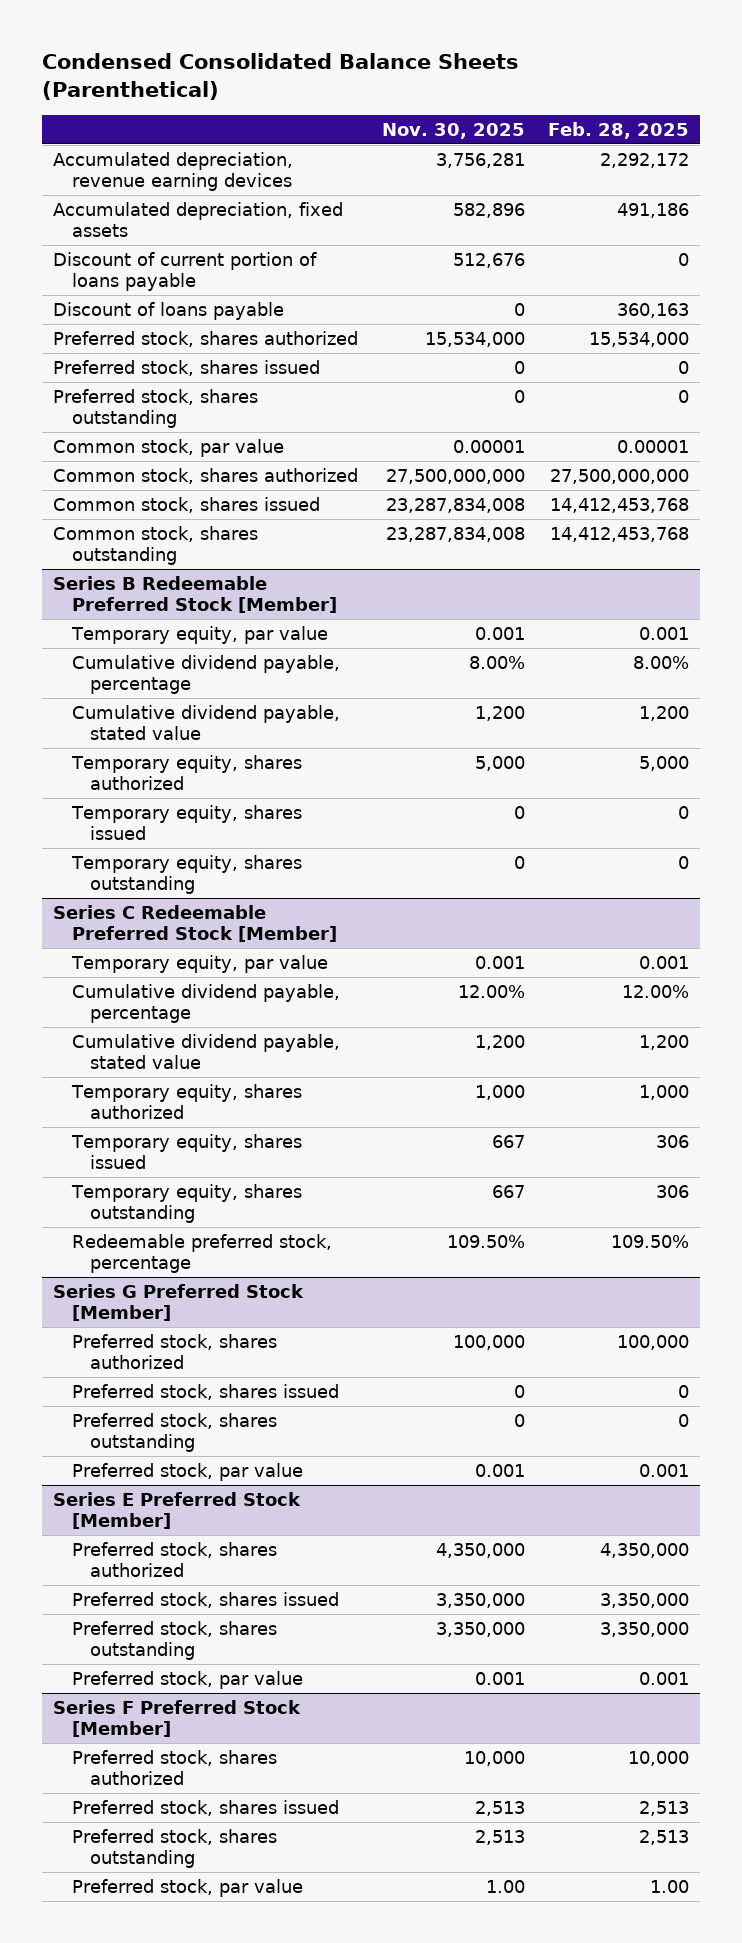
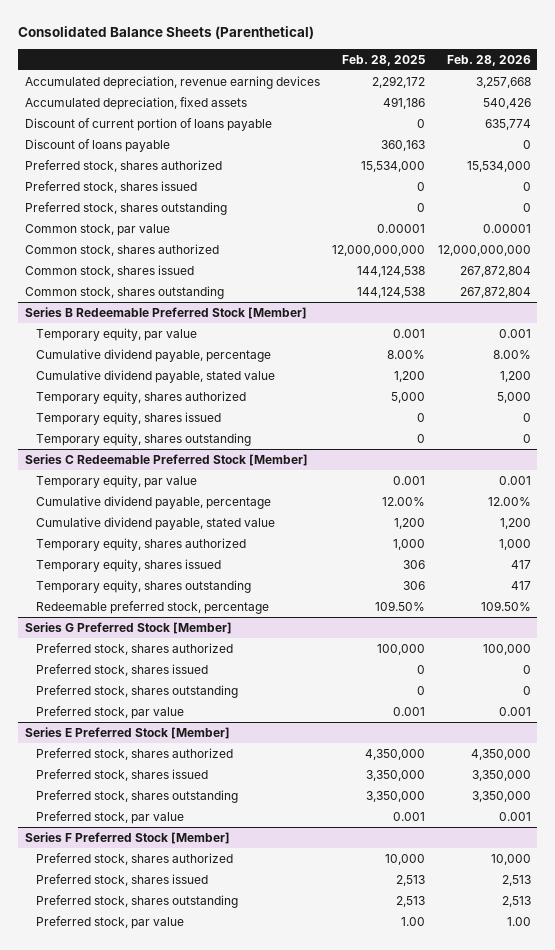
- Condensed Consolidated Balance Sheets (Parenthetical)
+ Consolidated Balance Sheets (Parenthetical)
- | Nov. 30, 2025 | Feb. 28, 2025
+ | Feb. 28, 2025 | Feb. 28, 2026
- Common stock, shares authorized | 27,500,000,000 | 27,500,000,000
- Common stock, shares issued | 23,287,834,008 | 14,412,453,768
- Common stock, shares outstanding | 23,287,834,008 | 14,412,453,768
+ Common stock, shares authorized | 12,000,000,000 | 12,000,000,000
+ Common stock, shares issued | 144,124,538 | 267,872,804
+ Common stock, shares outstanding | 144,124,538 | 267,872,804

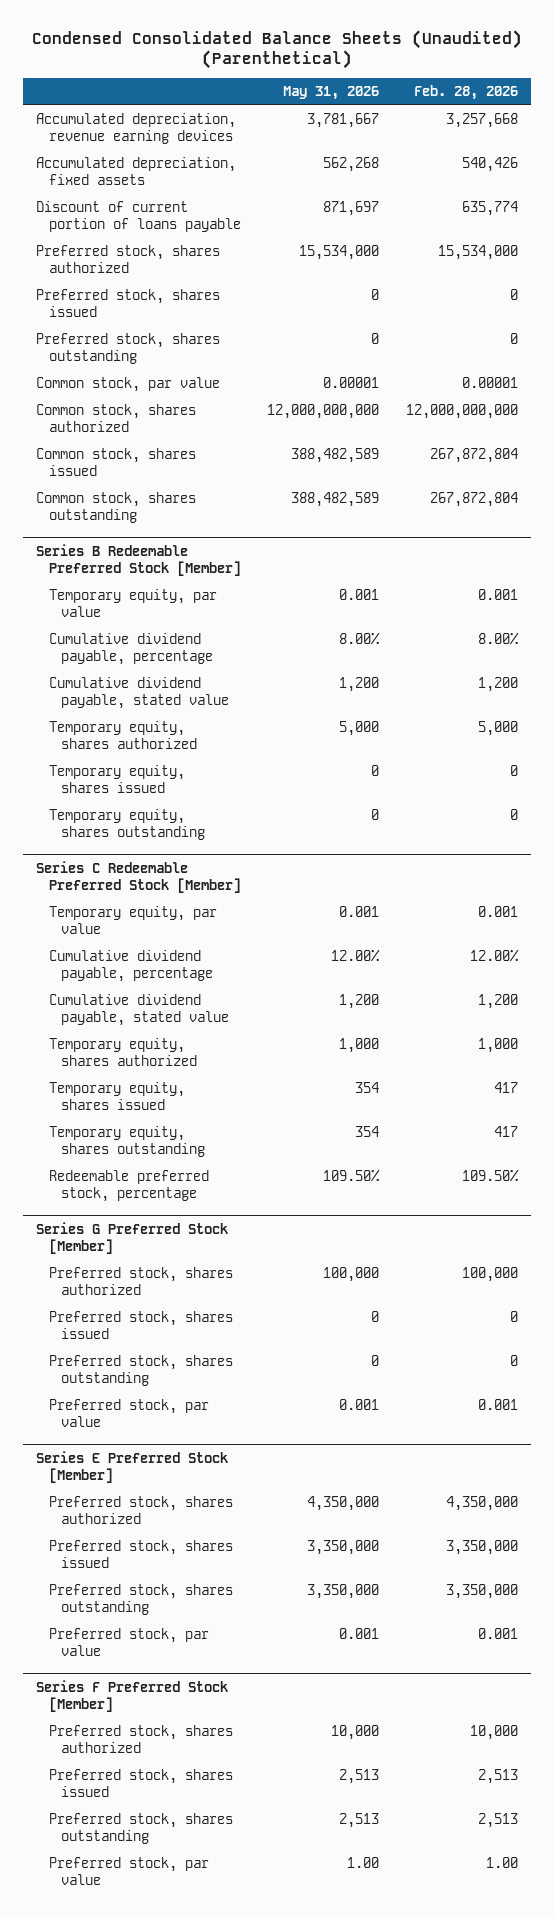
- Consolidated Balance Sheets (Parenthetical)
+ Condensed Consolidated Balance Sheets (Unaudited) (Parenthetical)
- | Feb. 28, 2025 | Feb. 28, 2026
+ | May 31, 2026 | Feb. 28, 2026
- Discount of loans payable | 360,163 | 0

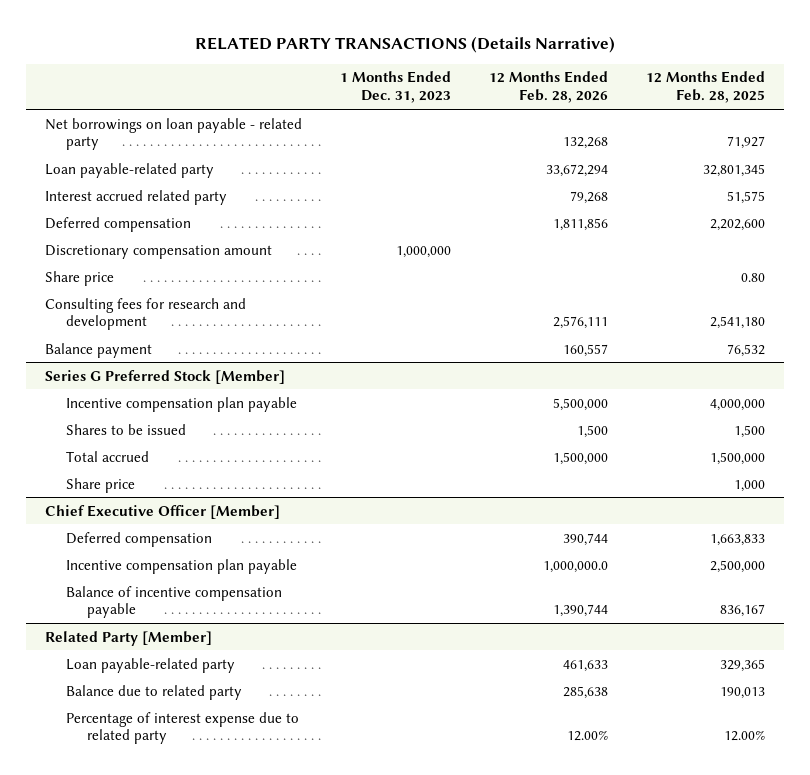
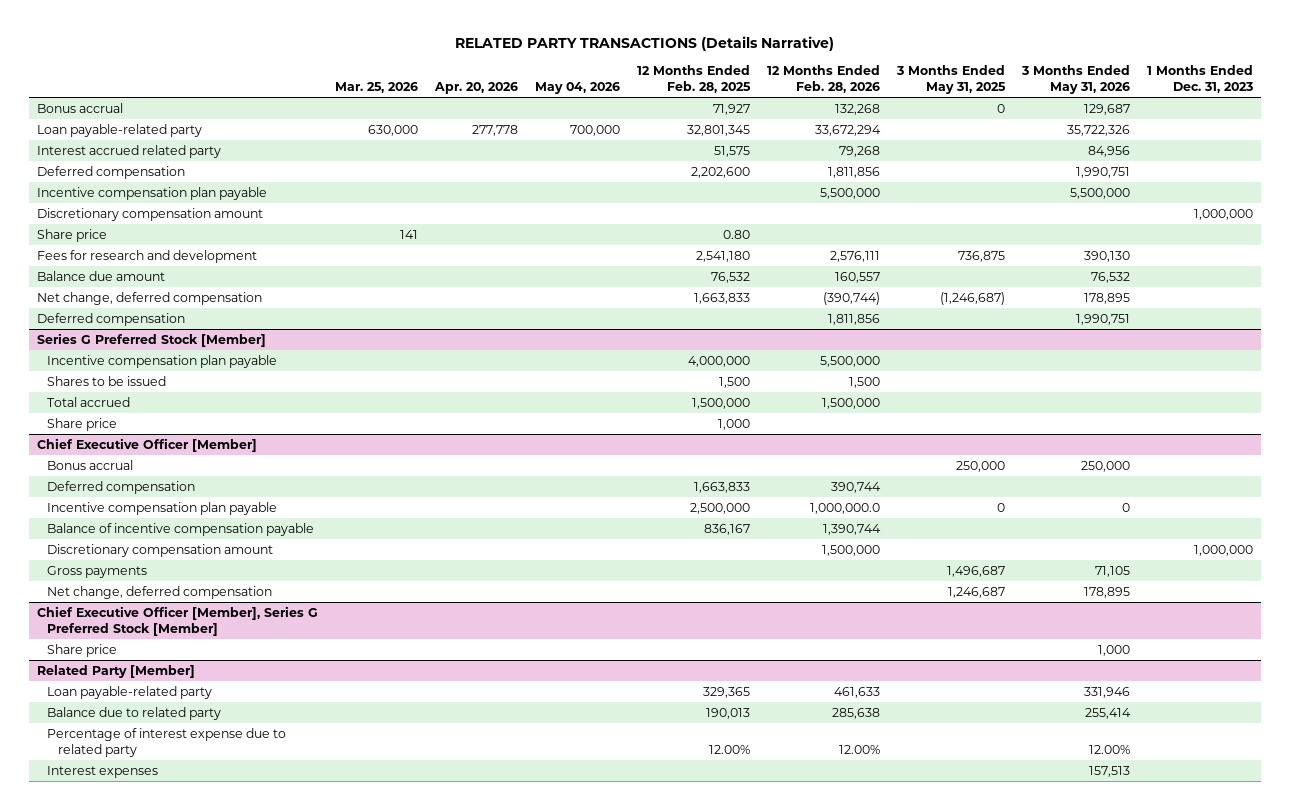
- | 1 Months Ended Dec. 31, 2023 | 12 Months Ended Feb. 28, 2026 | 12 Months Ended Feb. 28, 2025
+ | Mar. 25, 2026 | Apr. 20, 2026 | May 04, 2026 | 12 Months Ended Feb. 28, 2025 | 12 Months Ended Feb. 28, 2026 | 3 Months Ended May 31, 2025 | 3 Months Ended May 31, 2026 | 1 Months Ended Dec. 31, 2023
- Net borrowings on loan payable - related party | | 132,268 | 71,927
+ Bonus accrual | | | | 71,927 | 132,268 | 0 | 129,687 |
+ Incentive compensation plan payable | | | | | 5,500,000 | | 5,500,000 |
- Consulting fees for research and development | | 2,576,111 | 2,541,180
- Balance payment | | 160,557 | 76,532
+ Fees for research and development | | | | 2,541,180 | 2,576,111 | 736,875 | 390,130 |
+ Balance due amount | | | | 76,532 | 160,557 | | 76,532 |
+ Net change, deferred compensation | | | | 1,663,833 | (390,744) | (1,246,687) | 178,895 |
+ Deferred compensation | | | | | 1,811,856 | | 1,990,751 |
@ Chief Executive Officer [Member]
+ Bonus accrual | | | | | | 250,000 | 250,000 |
+ Discretionary compensation amount | | | | | 1,500,000 | | | 1,000,000
+ Gross payments | | | | | | 1,496,687 | 71,105 |
+ Net change, deferred compensation | | | | | | 1,246,687 | 178,895 |
+ Chief Executive Officer [Member], Series G Preferred Stock [Member]
+ Share price | | | | | | | 1,000 |
@ Related Party [Member]
+ Interest expenses | | | | | | | 157,513 |

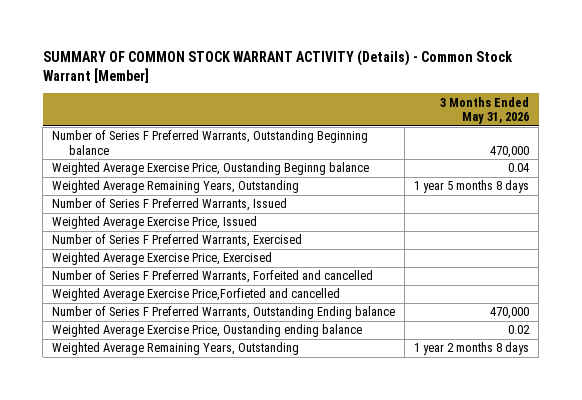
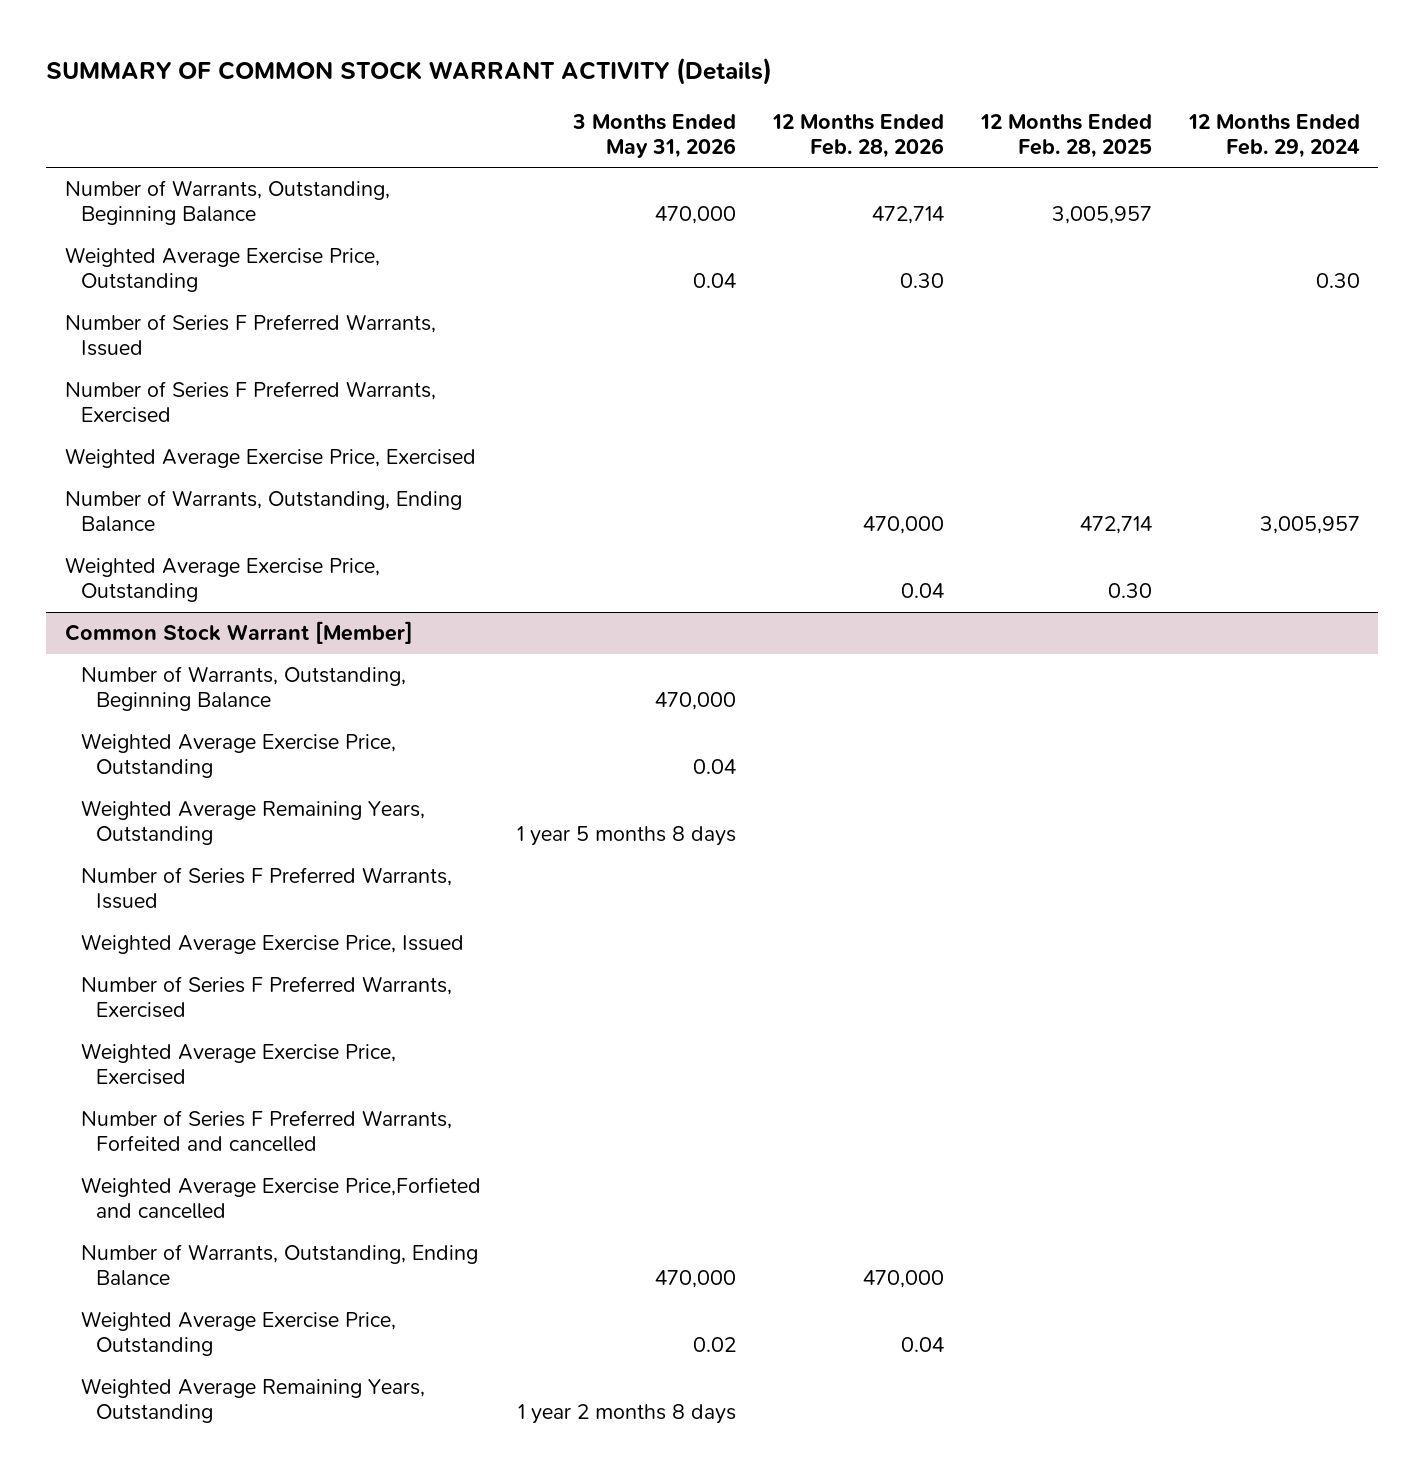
- SUMMARY OF COMMON STOCK WARRANT ACTIVITY (Details) - Common Stock Warrant [Member]
+ SUMMARY OF COMMON STOCK WARRANT ACTIVITY (Details)
- | 3 Months Ended May 31, 2026
+ | 3 Months Ended May 31, 2026 | 12 Months Ended Feb. 28, 2026 | 12 Months Ended Feb. 28, 2025 | 12 Months Ended Feb. 29, 2024
- Number of Series F Preferred Warrants, Outstanding Beginning balance | 470,000
- Weighted Average Exercise Price, Oustanding Beginng balance | 0.04
+ Number of Warrants, Outstanding, Beginning Balance | 470,000 | 472,714 | 3,005,957 |
+ Weighted Average Exercise Price, Outstanding | 0.04 | 0.30 | | 0.30
+ Number of Series F Preferred Warrants, Issued
+ Number of Series F Preferred Warrants, Exercised
+ Weighted Average Exercise Price, Exercised
+ Number of Warrants, Outstanding, Ending Balance | | 470,000 | 472,714 | 3,005,957
+ Weighted Average Exercise Price, Outstanding | | 0.04 | 0.30 |
+ Common Stock Warrant [Member]
+ Number of Warrants, Outstanding, Beginning Balance | 470,000 | | |
+ Weighted Average Exercise Price, Outstanding | 0.04 | | |
- Number of Series F Preferred Warrants, Outstanding Ending balance | 470,000
- Weighted Average Exercise Price, Oustanding ending balance | 0.02
+ Number of Warrants, Outstanding, Ending Balance | 470,000 | 470,000 | |
+ Weighted Average Exercise Price, Outstanding | 0.02 | 0.04 | |

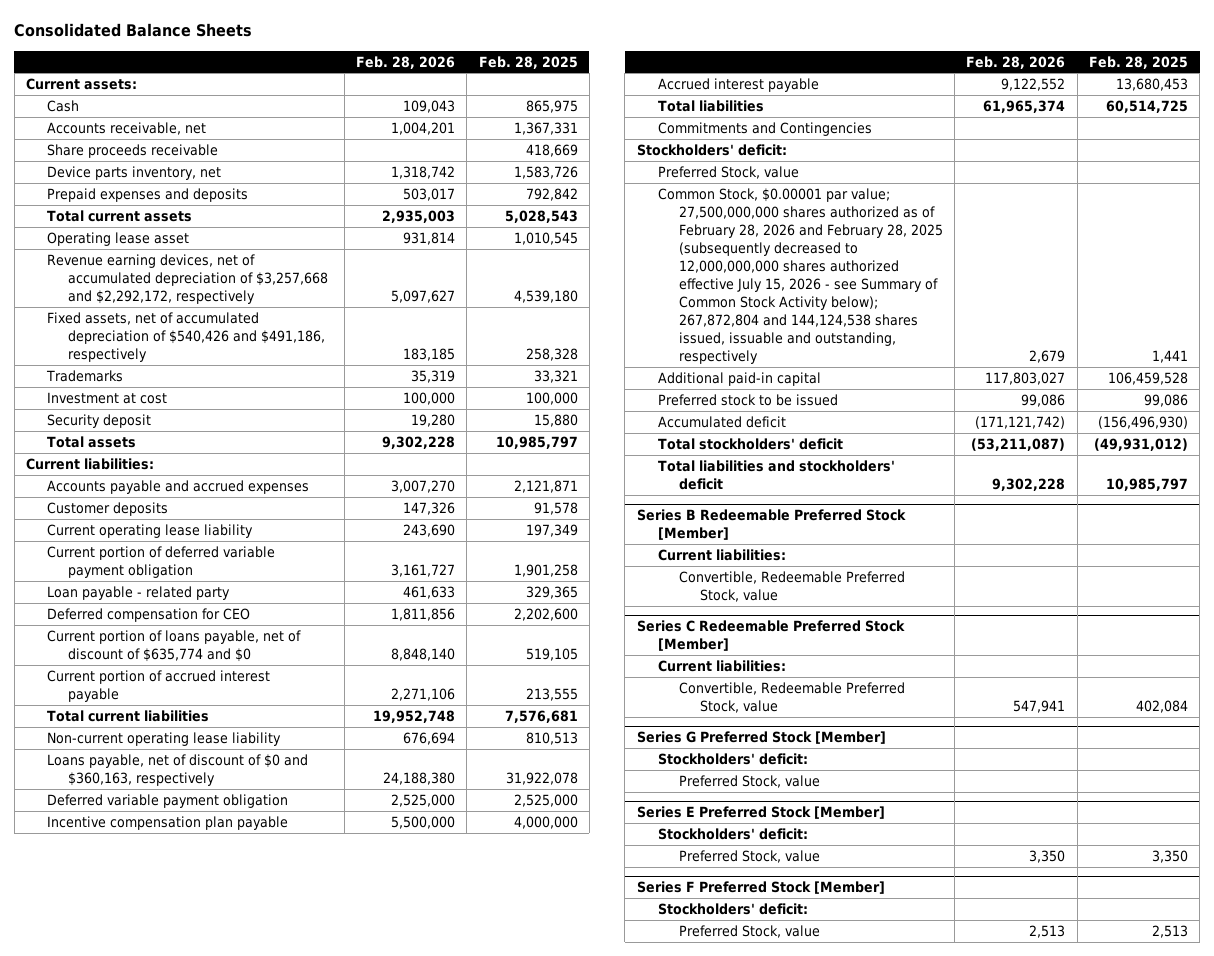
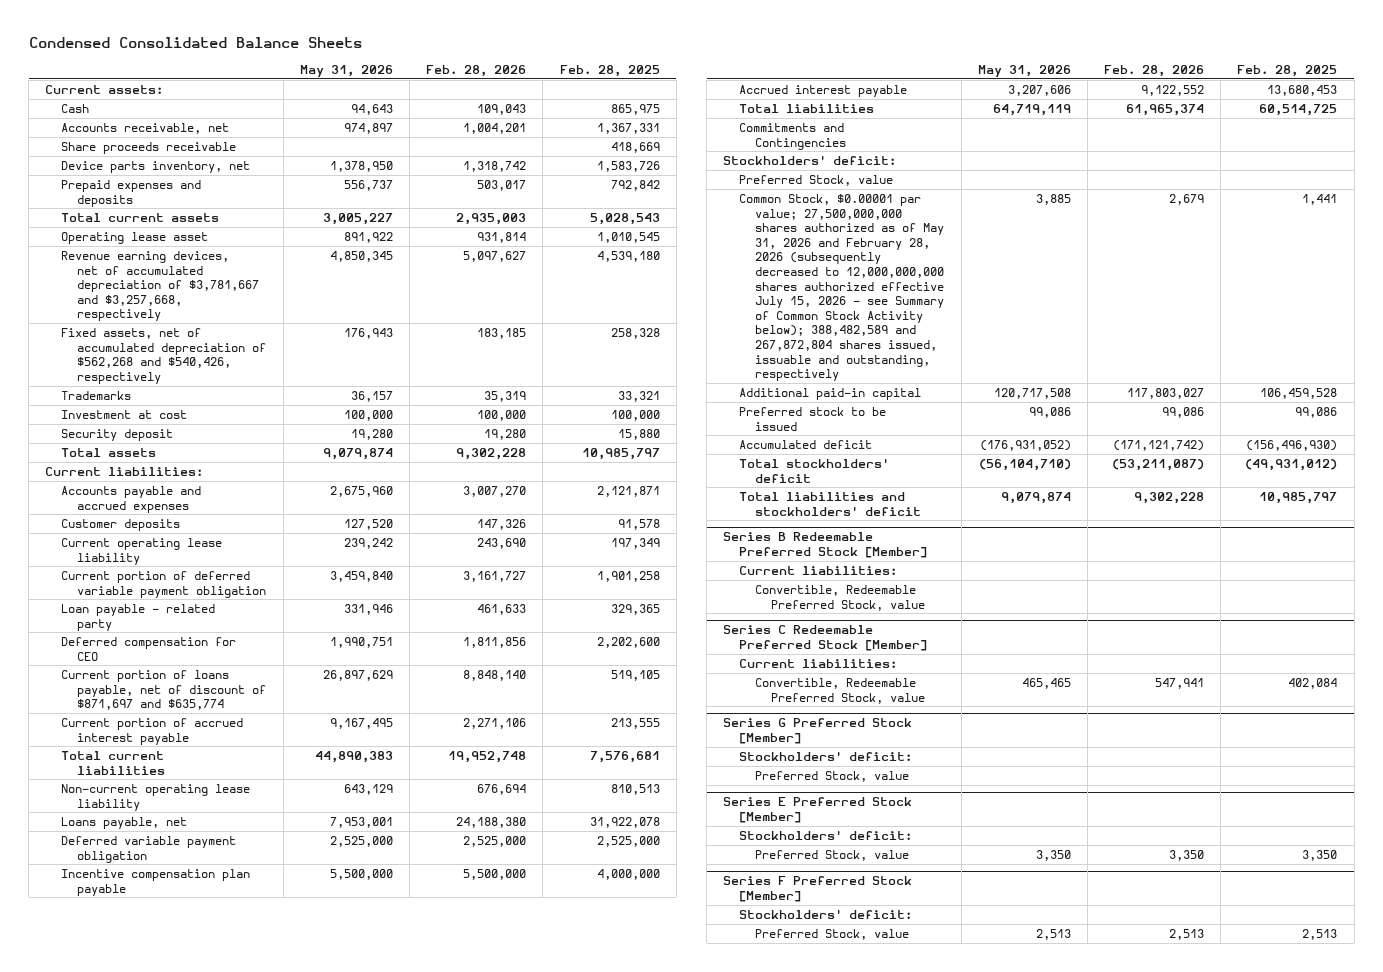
- Consolidated Balance Sheets
+ Condensed Consolidated Balance Sheets
- | Feb. 28, 2026 | Feb. 28, 2025
+ | May 31, 2026 | Feb. 28, 2026 | Feb. 28, 2025
- Revenue earning devices, net of accumulated depreciation of $3,257,668 and $2,292,172, respectively | 5,097,627 | 4,539,180
- Fixed assets, net of accumulated depreciation of $540,426 and $491,186, respectively | 183,185 | 258,328
+ Revenue earning devices, net of accumulated depreciation of $3,781,667 and $3,257,668, respectively | 4,850,345 | 5,097,627 | 4,539,180
+ Fixed assets, net of accumulated depreciation of $562,268 and $540,426, respectively | 176,943 | 183,185 | 258,328
- Current portion of loans payable, net of discount of $635,774 and $0 | 8,848,140 | 519,105
+ Current portion of loans payable, net of discount of $871,697 and $635,774 | 26,897,629 | 8,848,140 | 519,105
- Loans payable, net of discount of $0 and $360,163, respectively | 24,188,380 | 31,922,078
+ Loans payable, net | 7,953,001 | 24,188,380 | 31,922,078
- Common Stock, $0.00001 par value; 27,500,000,000 shares authorized as of February 28, 2026 and February 28, 2025 (subsequently decreased to 12,000,000,000 shares authorized effective July 15, 2026 - see Summary of Common Stock Activity below); 267,872,804 and 144,124,538 shares issued, issuable and outstanding, respectively | 2,679 | 1,441
+ Common Stock, $0.00001 par value; 27,500,000,000 shares authorized as of May 31, 2026 and February 28, 2026 (subsequently decreased to 12,000,000,000 shares authorized effective July 15, 2026 - see Summary of Common Stock Activity below); 388,482,589 and 267,872,804 shares issued, issuable and outstanding, respectively | 3,885 | 2,679 | 1,441

